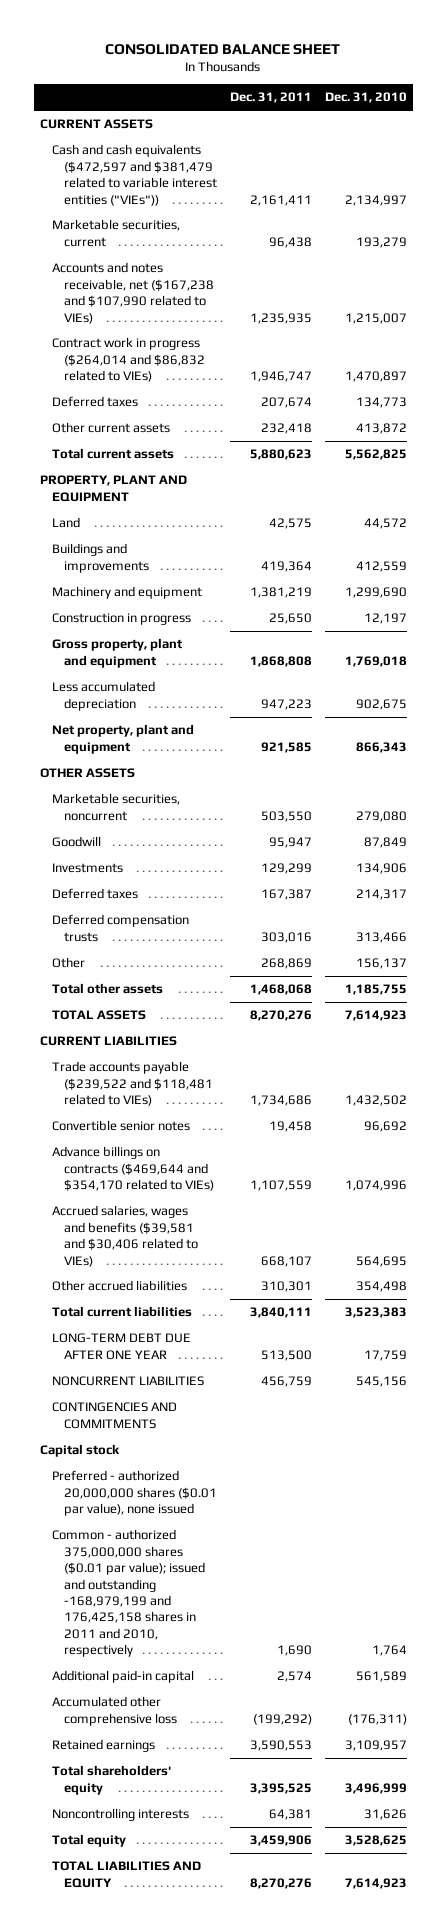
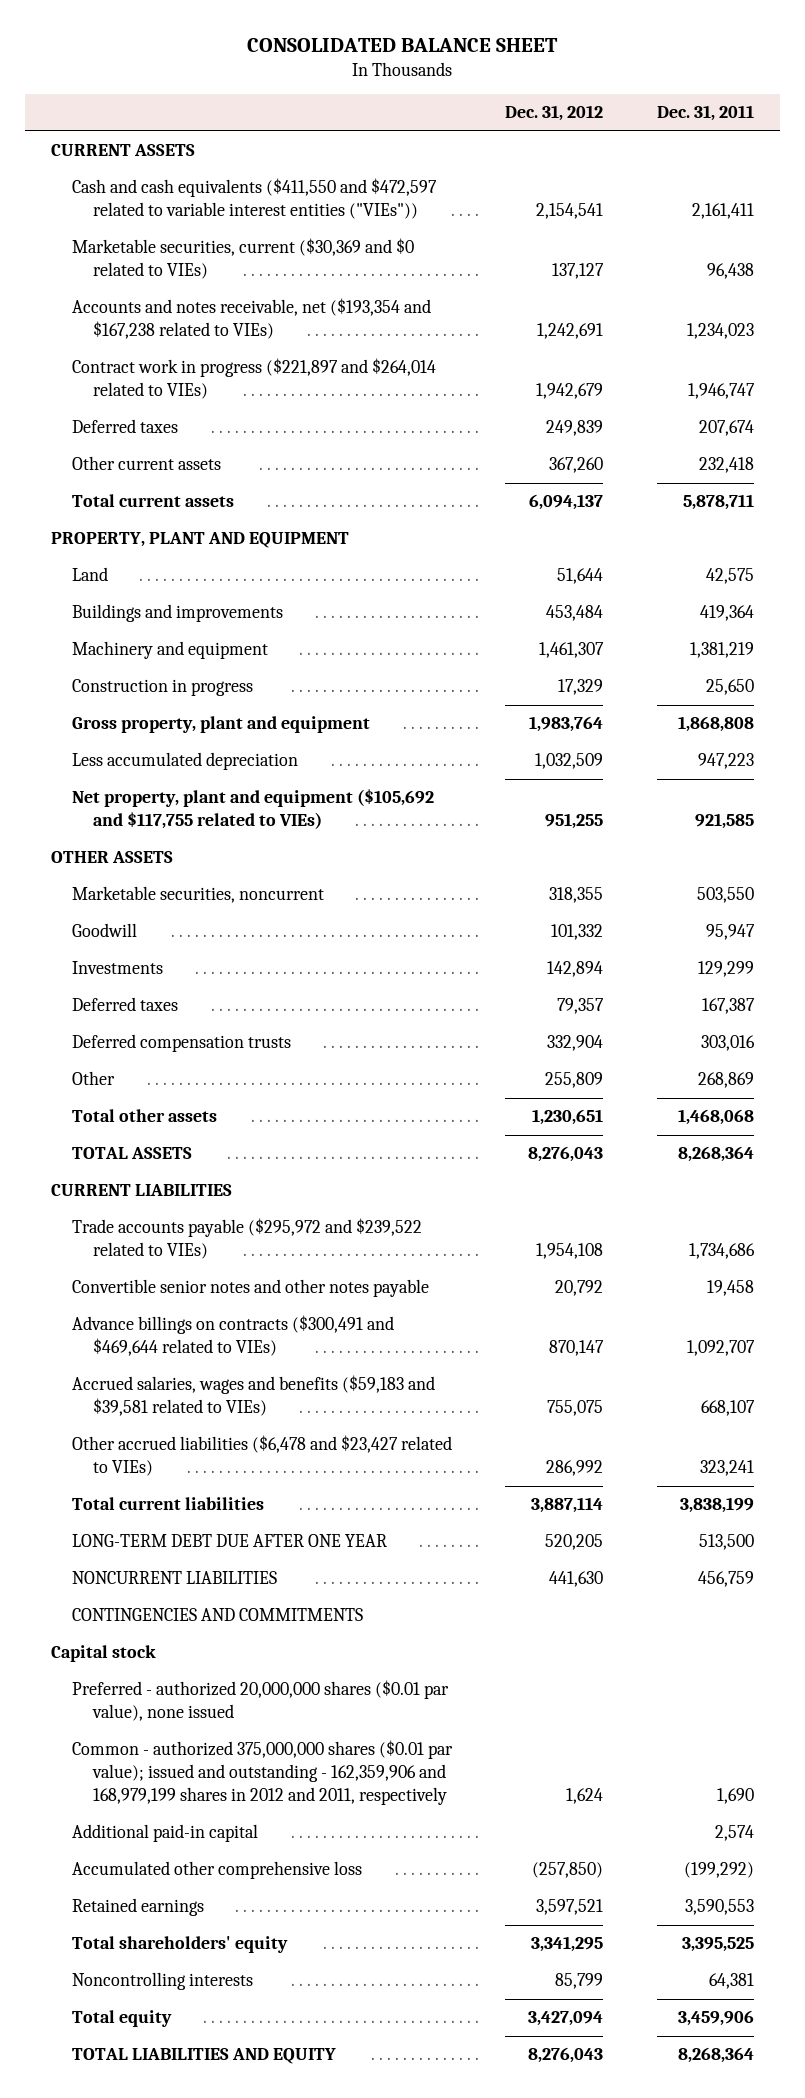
- | Dec. 31, 2011 | Dec. 31, 2010
+ | Dec. 31, 2012 | Dec. 31, 2011
- Cash and cash equivalents ($472,597 and $381,479 related to variable interest entities ("VIEs")) | 2,161,411 | 2,134,997
- Marketable securities, current | 96,438 | 193,279
- Accounts and notes receivable, net ($167,238 and $107,990 related to VIEs) | 1,235,935 | 1,215,007
- Contract work in progress ($264,014 and $86,832 related to VIEs) | 1,946,747 | 1,470,897
+ Cash and cash equivalents ($411,550 and $472,597 related to variable interest entities ("VIEs")) | 2,154,541 | 2,161,411
+ Marketable securities, current ($30,369 and $0 related to VIEs) | 137,127 | 96,438
+ Accounts and notes receivable, net ($193,354 and $167,238 related to VIEs) | 1,242,691 | 1,234,023
+ Contract work in progress ($221,897 and $264,014 related to VIEs) | 1,942,679 | 1,946,747
- Total current assets | 5,880,623 | 5,562,825
+ Total current assets | 6,094,137 | 5,878,711
- Net property, plant and equipment | 921,585 | 866,343
+ Net property, plant and equipment ($105,692 and $117,755 related to VIEs) | 951,255 | 921,585
- TOTAL ASSETS | 8,270,276 | 7,614,923
+ TOTAL ASSETS | 8,276,043 | 8,268,364
- Trade accounts payable ($239,522 and $118,481 related to VIEs) | 1,734,686 | 1,432,502
- Convertible senior notes | 19,458 | 96,692
- Advance billings on contracts ($469,644 and $354,170 related to VIEs) | 1,107,559 | 1,074,996
- Accrued salaries, wages and benefits ($39,581 and $30,406 related to VIEs) | 668,107 | 564,695
- Other accrued liabilities | 310,301 | 354,498
- Total current liabilities | 3,840,111 | 3,523,383
+ Trade accounts payable ($295,972 and $239,522 related to VIEs) | 1,954,108 | 1,734,686
+ Convertible senior notes and other notes payable | 20,792 | 19,458
+ Advance billings on contracts ($300,491 and $469,644 related to VIEs) | 870,147 | 1,092,707
+ Accrued salaries, wages and benefits ($59,183 and $39,581 related to VIEs) | 755,075 | 668,107
+ Other accrued liabilities ($6,478 and $23,427 related to VIEs) | 286,992 | 323,241
+ Total current liabilities | 3,887,114 | 3,838,199
- Common - authorized 375,000,000 shares ($0.01 par value); issued and outstanding -168,979,199 and 176,425,158 shares in 2011 and 2010, respectively | 1,690 | 1,764
+ Common - authorized 375,000,000 shares ($0.01 par value); issued and outstanding - 162,359,906 and 168,979,199 shares in 2012 and 2011, respectively | 1,624 | 1,690
- TOTAL LIABILITIES AND EQUITY | 8,270,276 | 7,614,923
+ TOTAL LIABILITIES AND EQUITY | 8,276,043 | 8,268,364

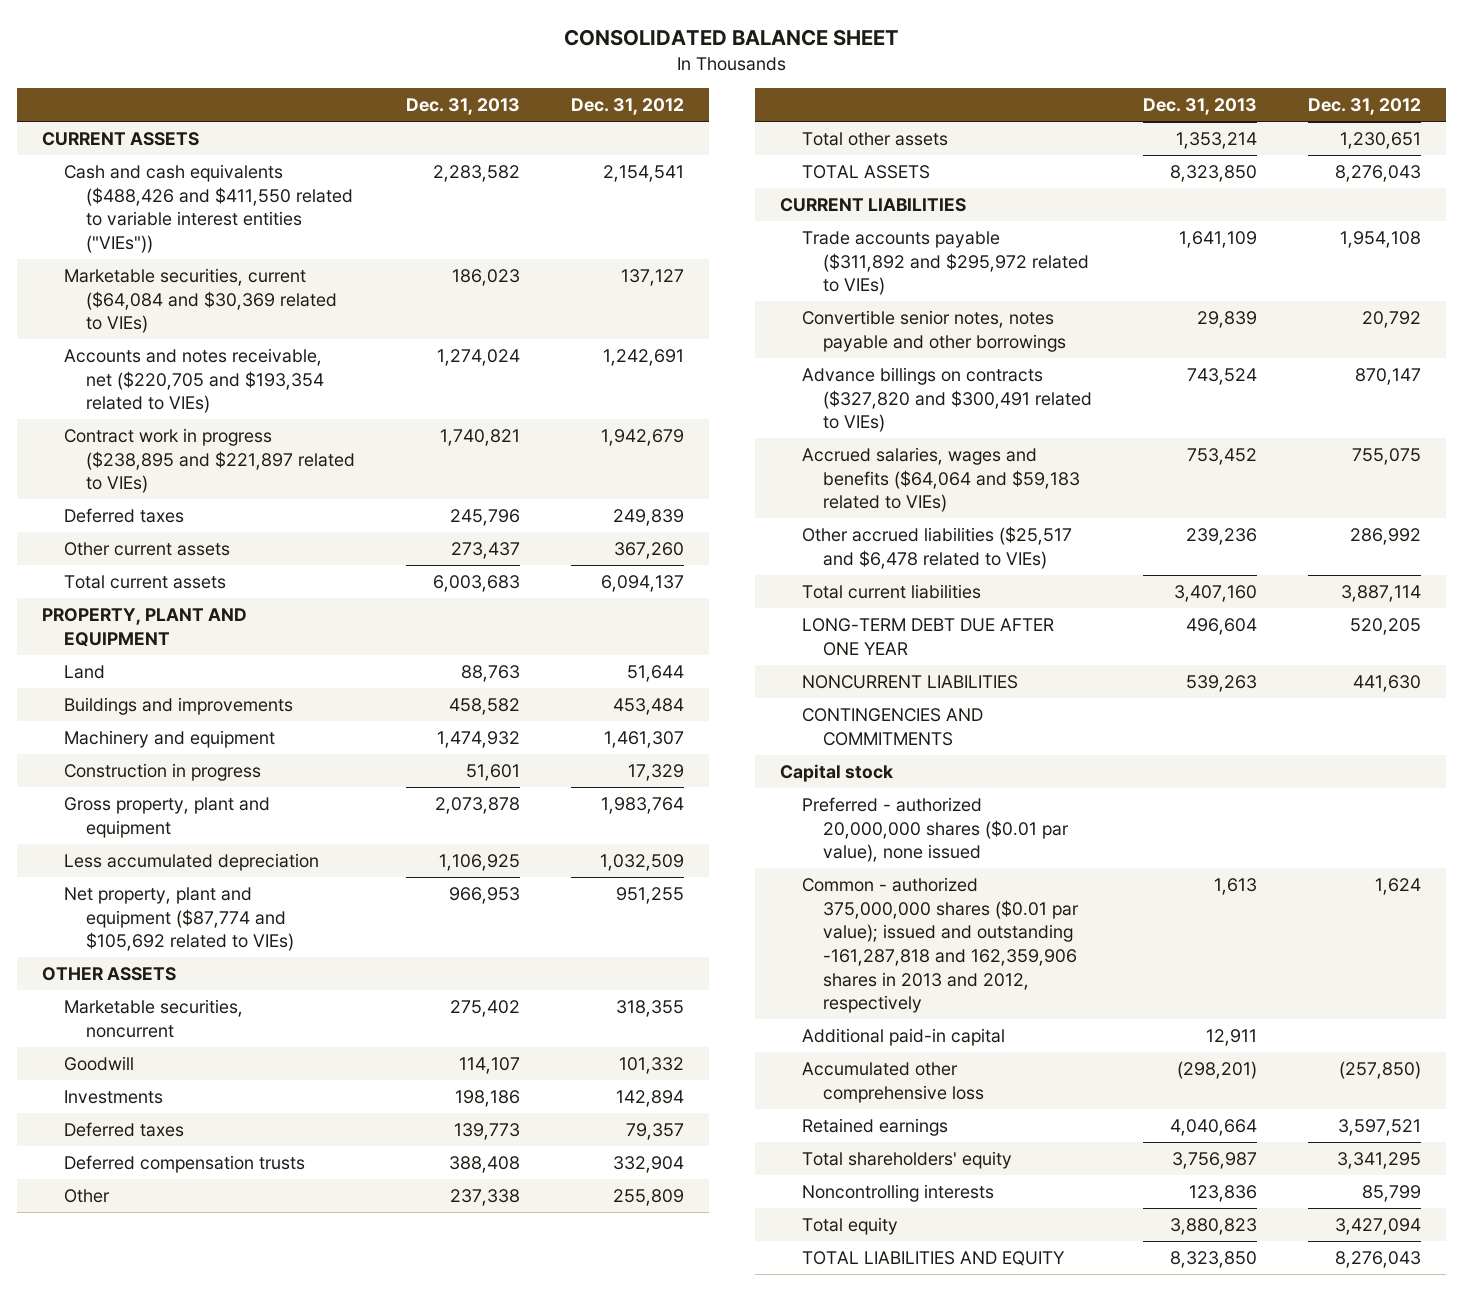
- | Dec. 31, 2012 | Dec. 31, 2011
+ | Dec. 31, 2013 | Dec. 31, 2012
- Cash and cash equivalents ($411,550 and $472,597 related to variable interest entities ("VIEs")) | 2,154,541 | 2,161,411
- Marketable securities, current ($30,369 and $0 related to VIEs) | 137,127 | 96,438
- Accounts and notes receivable, net ($193,354 and $167,238 related to VIEs) | 1,242,691 | 1,234,023
- Contract work in progress ($221,897 and $264,014 related to VIEs) | 1,942,679 | 1,946,747
+ Cash and cash equivalents ($488,426 and $411,550 related to variable interest entities ("VIEs")) | 2,283,582 | 2,154,541
+ Marketable securities, current ($64,084 and $30,369 related to VIEs) | 186,023 | 137,127
+ Accounts and notes receivable, net ($220,705 and $193,354 related to VIEs) | 1,274,024 | 1,242,691
+ Contract work in progress ($238,895 and $221,897 related to VIEs) | 1,740,821 | 1,942,679
- Net property, plant and equipment ($105,692 and $117,755 related to VIEs) | 951,255 | 921,585
+ Net property, plant and equipment ($87,774 and $105,692 related to VIEs) | 966,953 | 951,255
- Trade accounts payable ($295,972 and $239,522 related to VIEs) | 1,954,108 | 1,734,686
- Convertible senior notes and other notes payable | 20,792 | 19,458
- Advance billings on contracts ($300,491 and $469,644 related to VIEs) | 870,147 | 1,092,707
- Accrued salaries, wages and benefits ($59,183 and $39,581 related to VIEs) | 755,075 | 668,107
- Other accrued liabilities ($6,478 and $23,427 related to VIEs) | 286,992 | 323,241
+ Trade accounts payable ($311,892 and $295,972 related to VIEs) | 1,641,109 | 1,954,108
+ Convertible senior notes, notes payable and other borrowings | 29,839 | 20,792
+ Advance billings on contracts ($327,820 and $300,491 related to VIEs) | 743,524 | 870,147
+ Accrued salaries, wages and benefits ($64,064 and $59,183 related to VIEs) | 753,452 | 755,075
+ Other accrued liabilities ($25,517 and $6,478 related to VIEs) | 239,236 | 286,992
- Common - authorized 375,000,000 shares ($0.01 par value); issued and outstanding - 162,359,906 and 168,979,199 shares in 2012 and 2011, respectively | 1,624 | 1,690
+ Common - authorized 375,000,000 shares ($0.01 par value); issued and outstanding -161,287,818 and 162,359,906 shares in 2013 and 2012, respectively | 1,613 | 1,624

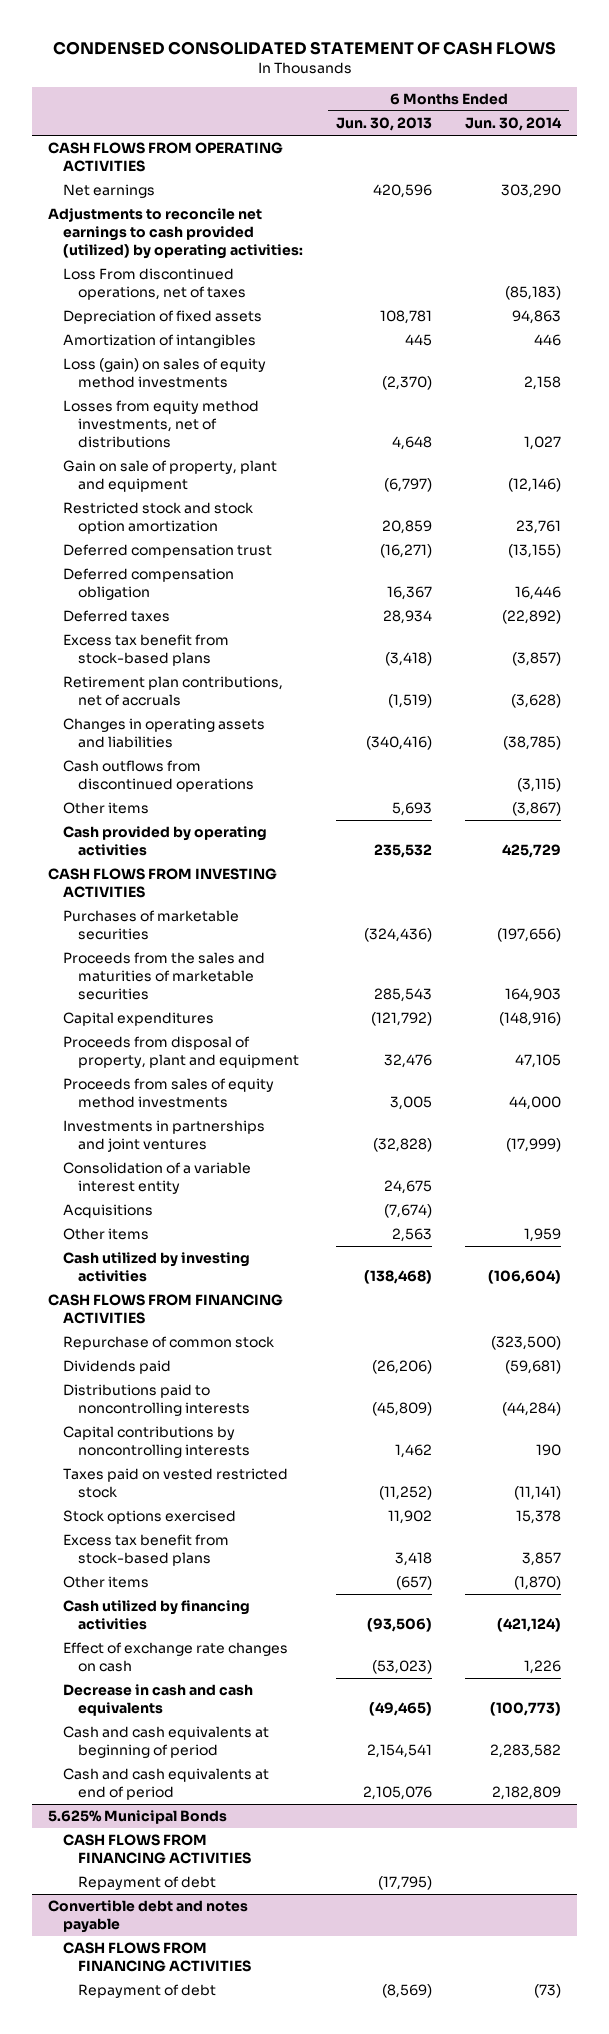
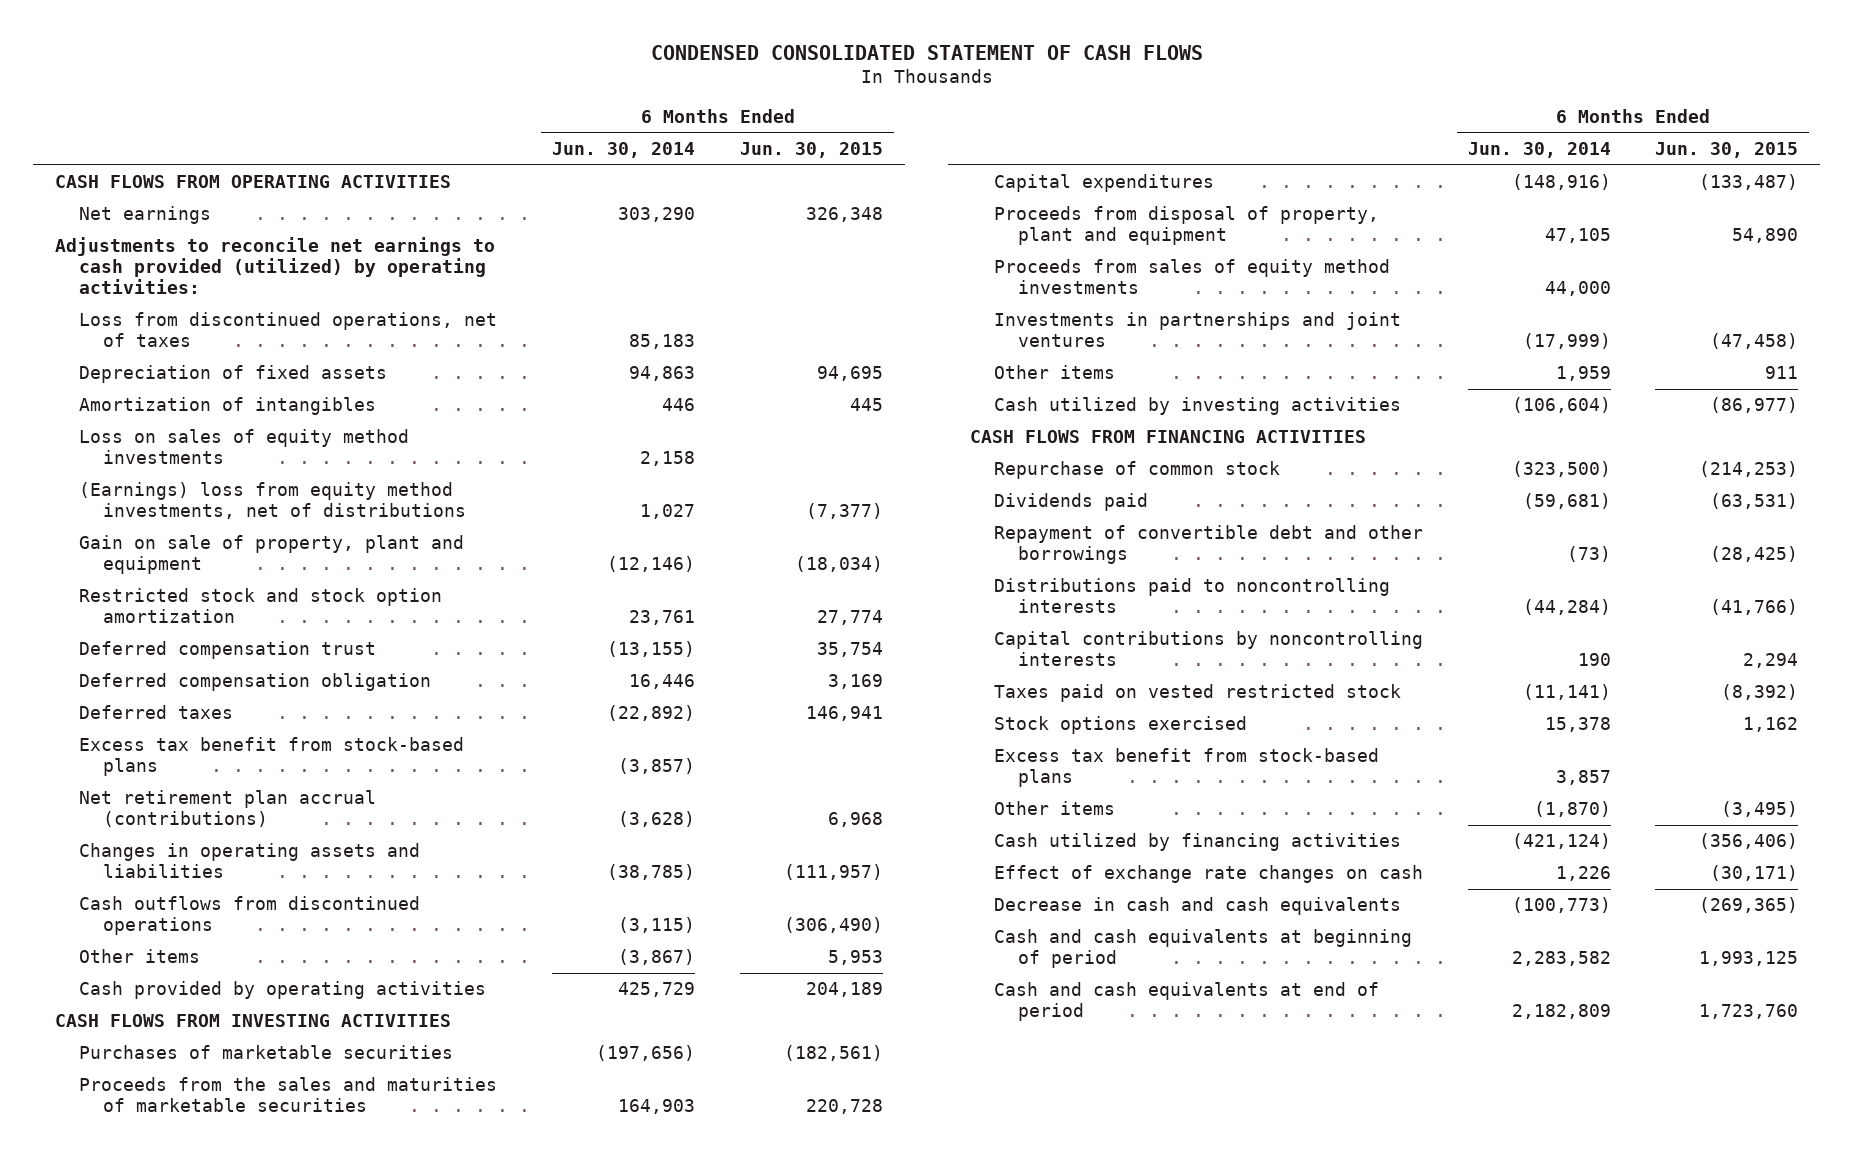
- | 6 Months Ended Jun. 30, 2013 | 6 Months Ended Jun. 30, 2014
+ | 6 Months Ended Jun. 30, 2014 | 6 Months Ended Jun. 30, 2015
- Loss From discontinued operations, net of taxes | | (85,183)
+ Loss from discontinued operations, net of taxes | 85,183 |
- Loss (gain) on sales of equity method investments | (2,370) | 2,158
- Losses from equity method investments, net of distributions | 4,648 | 1,027
+ Loss on sales of equity method investments | 2,158 |
+ (Earnings) loss from equity method investments, net of distributions | 1,027 | (7,377)
- Retirement plan contributions, net of accruals | (1,519) | (3,628)
+ Net retirement plan accrual (contributions) | (3,628) | 6,968
- Consolidation of a variable interest entity | 24,675 |
- Acquisitions | (7,674) |
+ Repayment of convertible debt and other borrowings | (73) | (28,425)
- 5.625% Municipal Bonds
- CASH FLOWS FROM FINANCING ACTIVITIES
- Repayment of debt | (17,795) |
- Convertible debt and notes payable
- CASH FLOWS FROM FINANCING ACTIVITIES
- Repayment of debt | (8,569) | (73)

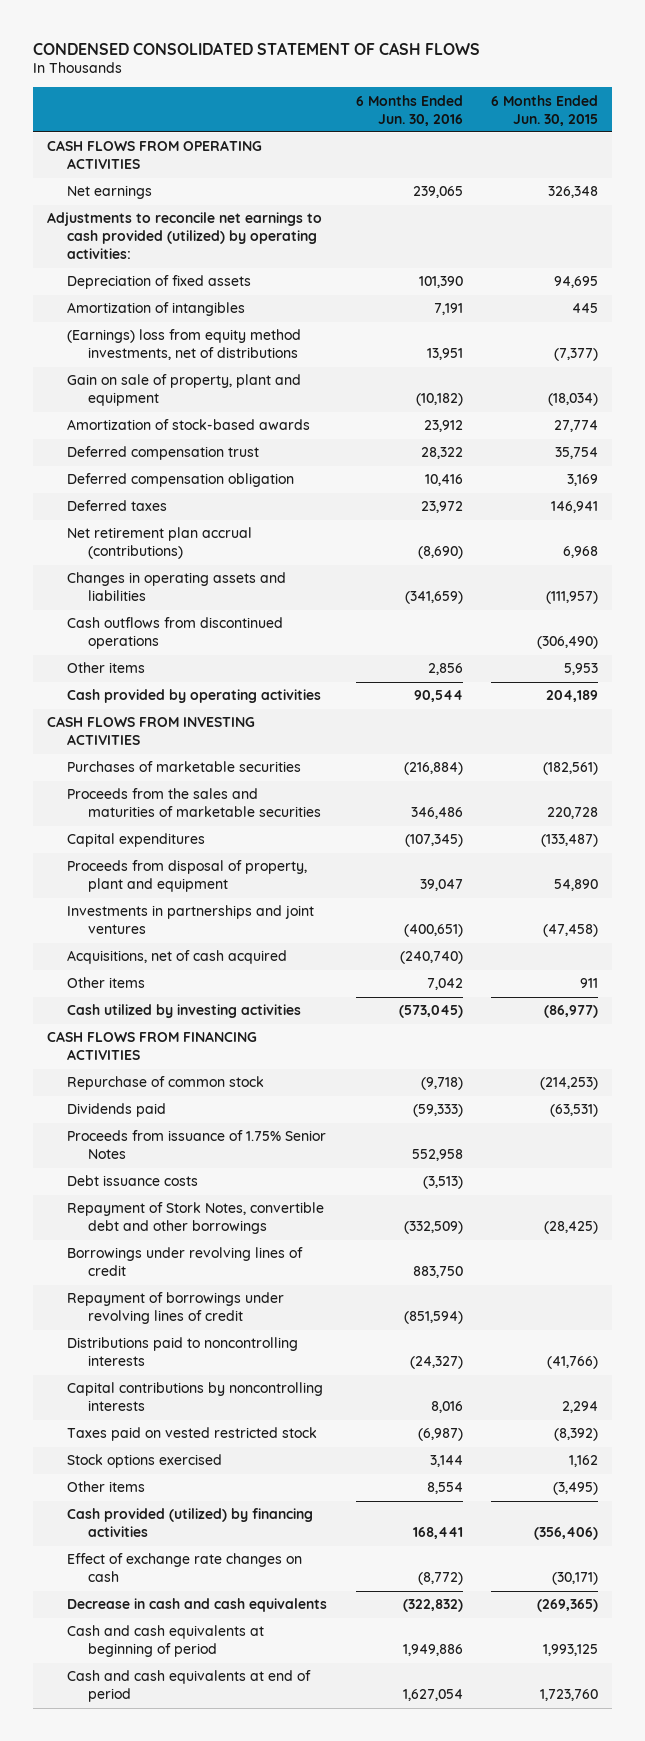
- | 6 Months Ended Jun. 30, 2014 | 6 Months Ended Jun. 30, 2015
+ | 6 Months Ended Jun. 30, 2016 | 6 Months Ended Jun. 30, 2015
- Loss from discontinued operations, net of taxes | 85,183 |
- Loss on sales of equity method investments | 2,158 |
- Restricted stock and stock option amortization | 23,761 | 27,774
+ Amortization of stock-based awards | 23,912 | 27,774
- Excess tax benefit from stock-based plans | (3,857) |
- Proceeds from sales of equity method investments | 44,000 |
+ Acquisitions, net of cash acquired | (240,740) |
- Repayment of convertible debt and other borrowings | (73) | (28,425)
+ Proceeds from issuance of 1.75% Senior Notes | 552,958 |
+ Debt issuance costs | (3,513) |
+ Repayment of Stork Notes, convertible debt and other borrowings | (332,509) | (28,425)
+ Borrowings under revolving lines of credit | 883,750 |
+ Repayment of borrowings under revolving lines of credit | (851,594) |
- Excess tax benefit from stock-based plans | 3,857 |
- Cash utilized by financing activities | (421,124) | (356,406)
+ Cash provided (utilized) by financing activities | 168,441 | (356,406)

